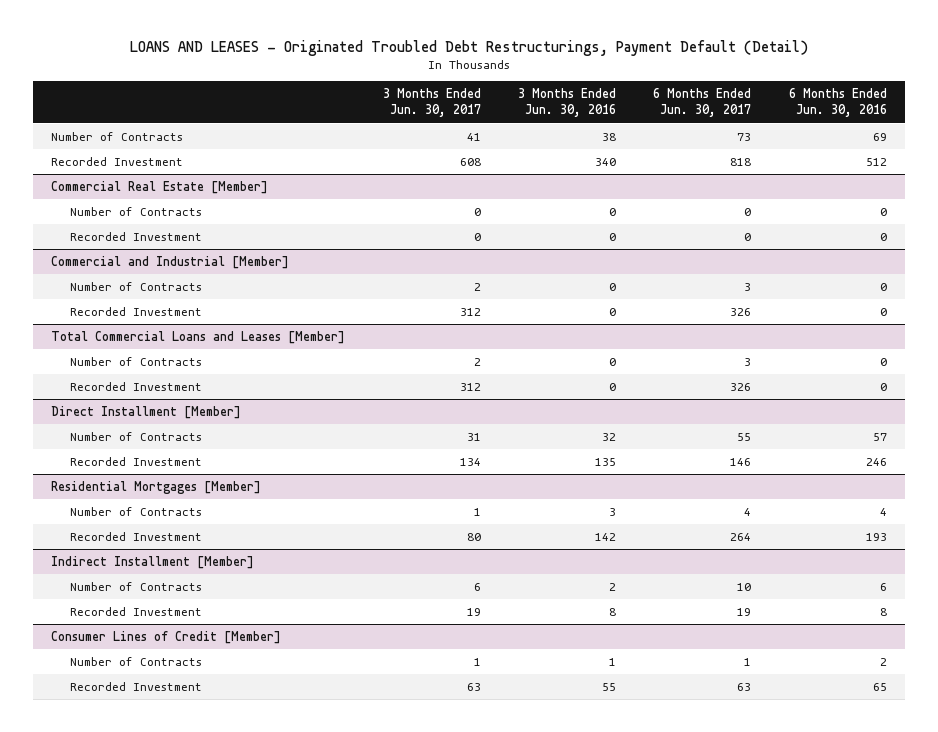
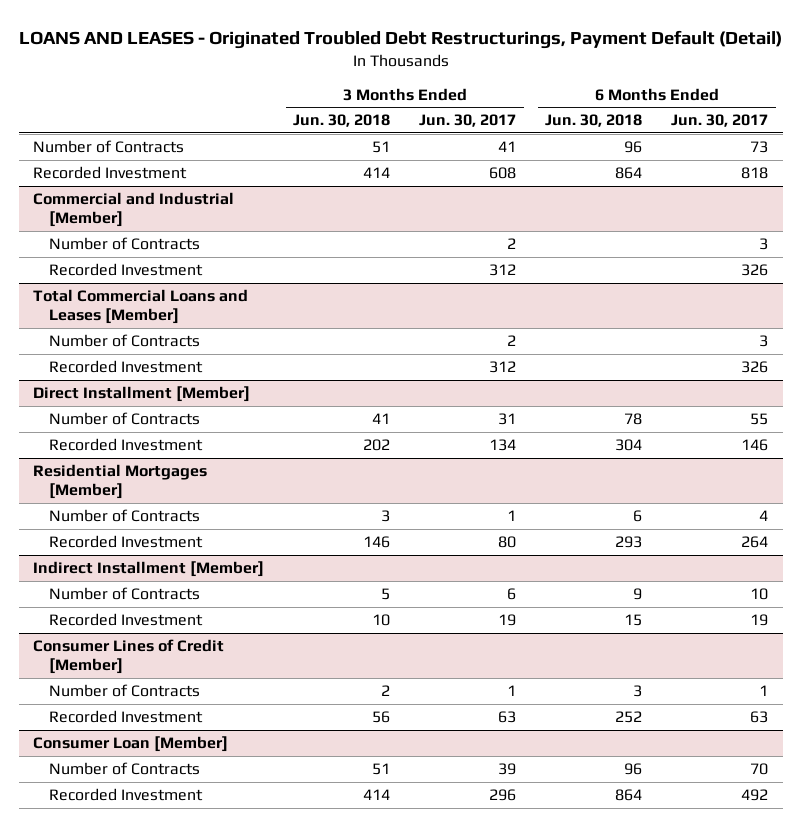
- | 3 Months Ended Jun. 30, 2017 | 3 Months Ended Jun. 30, 2016 | 6 Months Ended Jun. 30, 2017 | 6 Months Ended Jun. 30, 2016
+ | 3 Months Ended Jun. 30, 2018 | 3 Months Ended Jun. 30, 2017 | 6 Months Ended Jun. 30, 2018 | 6 Months Ended Jun. 30, 2017
- Commercial Real Estate [Member]
- Number of Contracts | 0 | 0 | 0 | 0
- Recorded Investment | 0 | 0 | 0 | 0
+ Consumer Loan [Member]
+ Number of Contracts | 51 | 39 | 96 | 70
+ Recorded Investment | 414 | 296 | 864 | 492

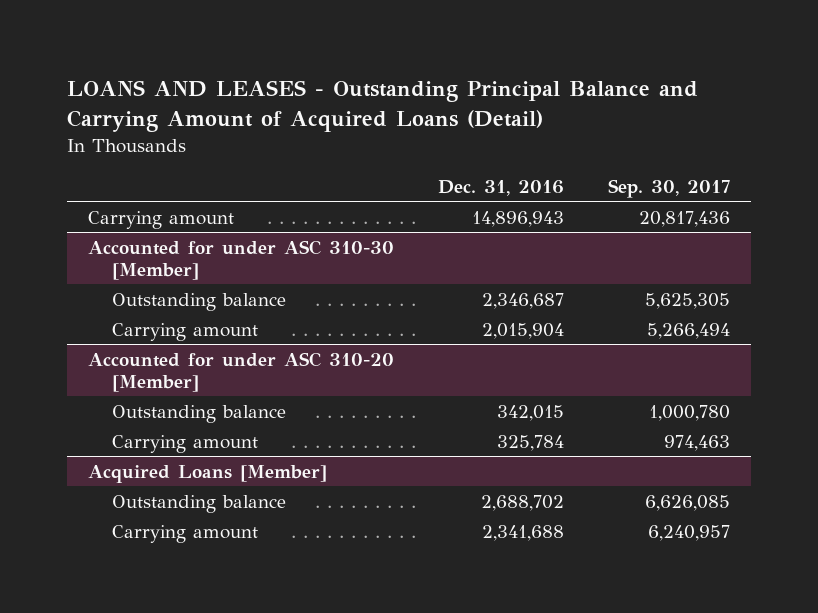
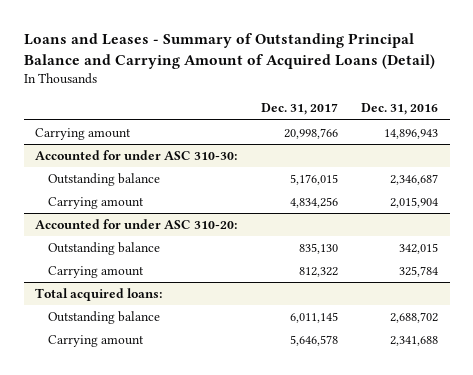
- LOANS AND LEASES - Outstanding Principal Balance and Carrying Amount of Acquired Loans (Detail)
+ Loans and Leases - Summary of Outstanding Principal Balance and Carrying Amount of Acquired Loans (Detail)
- | Dec. 31, 2016 | Sep. 30, 2017
+ | Dec. 31, 2017 | Dec. 31, 2016
- Accounted for under ASC 310-30 [Member]
+ Accounted for under ASC 310-30:
- Accounted for under ASC 310-20 [Member]
+ Accounted for under ASC 310-20:
- Acquired Loans [Member]
+ Total acquired loans:

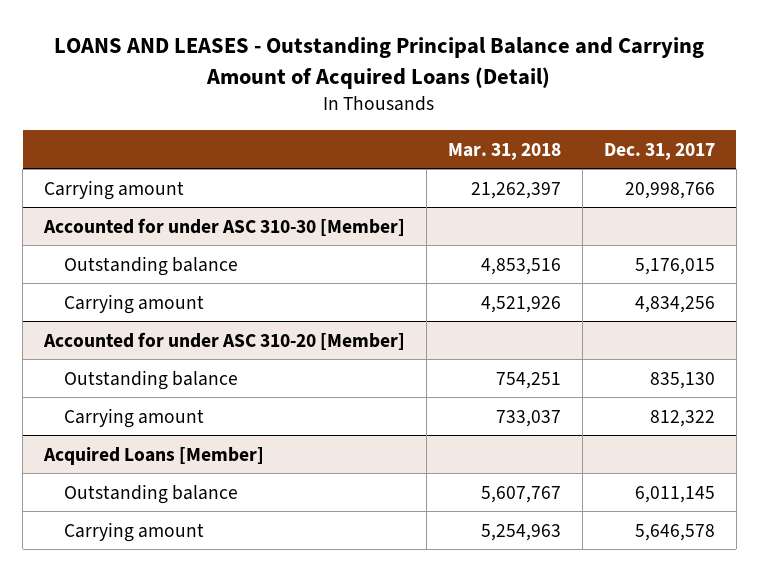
- Loans and Leases - Summary of Outstanding Principal Balance and Carrying Amount of Acquired Loans (Detail)
+ LOANS AND LEASES - Outstanding Principal Balance and Carrying Amount of Acquired Loans (Detail)
- | Dec. 31, 2017 | Dec. 31, 2016
+ | Mar. 31, 2018 | Dec. 31, 2017
- Accounted for under ASC 310-30:
+ Accounted for under ASC 310-30 [Member]
- Accounted for under ASC 310-20:
+ Accounted for under ASC 310-20 [Member]
- Total acquired loans:
+ Acquired Loans [Member]

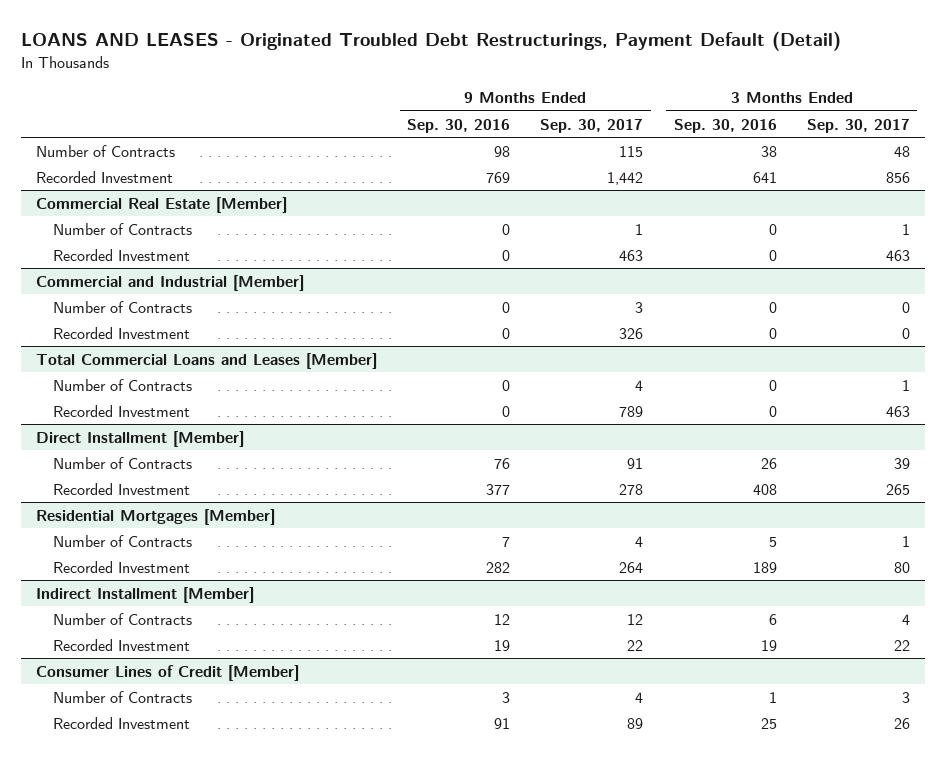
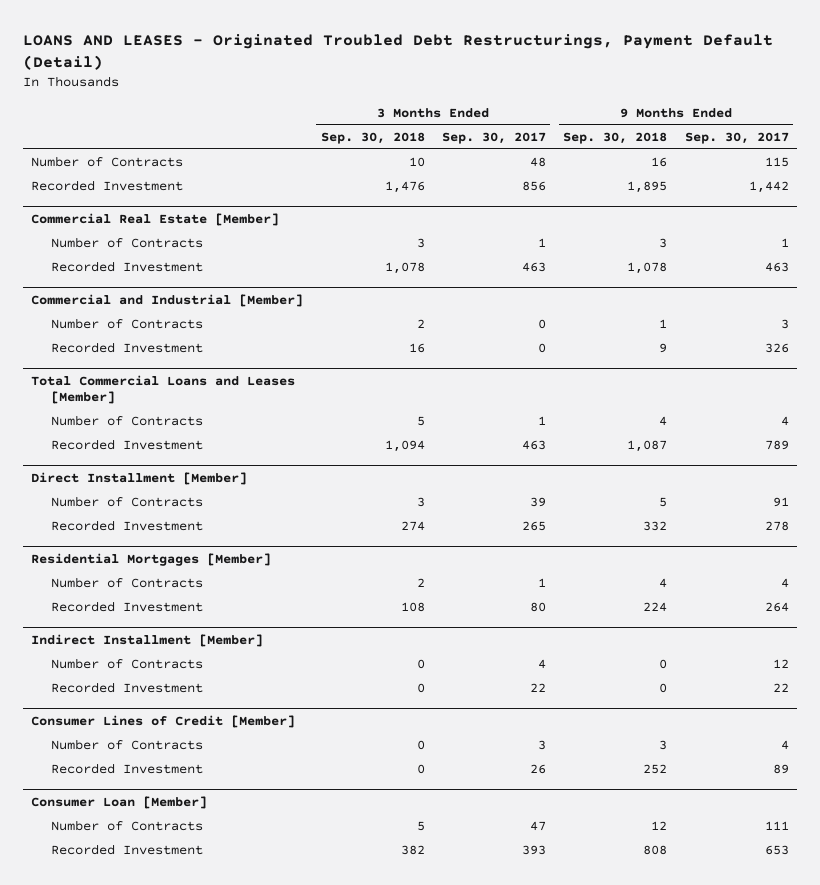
- | 9 Months Ended Sep. 30, 2016 | 9 Months Ended Sep. 30, 2017 | 3 Months Ended Sep. 30, 2016 | 3 Months Ended Sep. 30, 2017
+ | 3 Months Ended Sep. 30, 2018 | 3 Months Ended Sep. 30, 2017 | 9 Months Ended Sep. 30, 2018 | 9 Months Ended Sep. 30, 2017
+ Consumer Loan [Member]
+ Number of Contracts | 5 | 47 | 12 | 111
+ Recorded Investment | 382 | 393 | 808 | 653

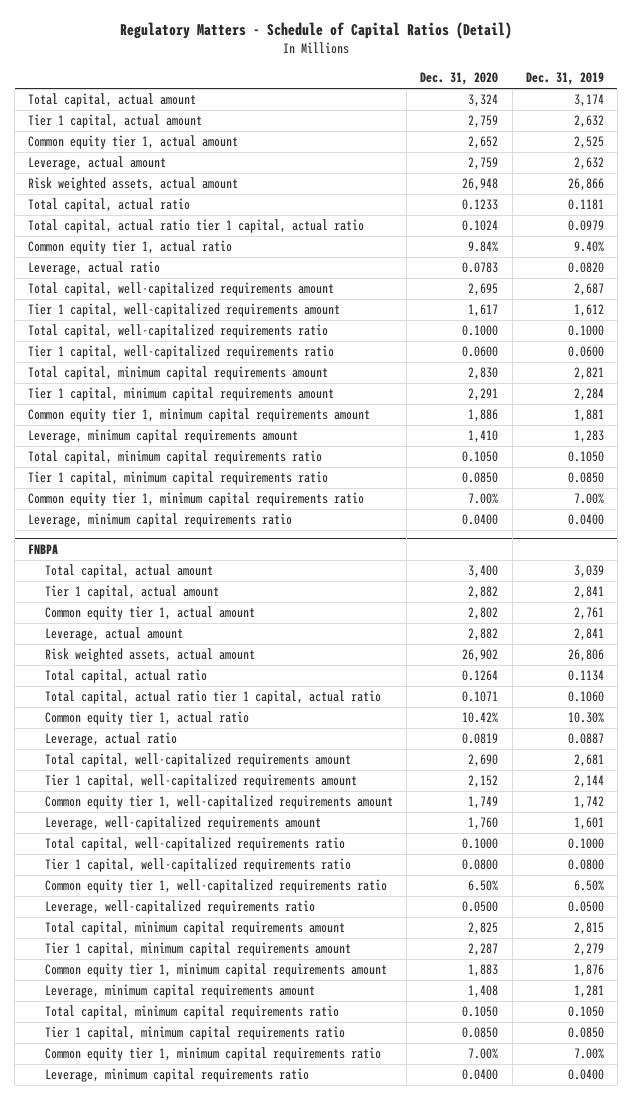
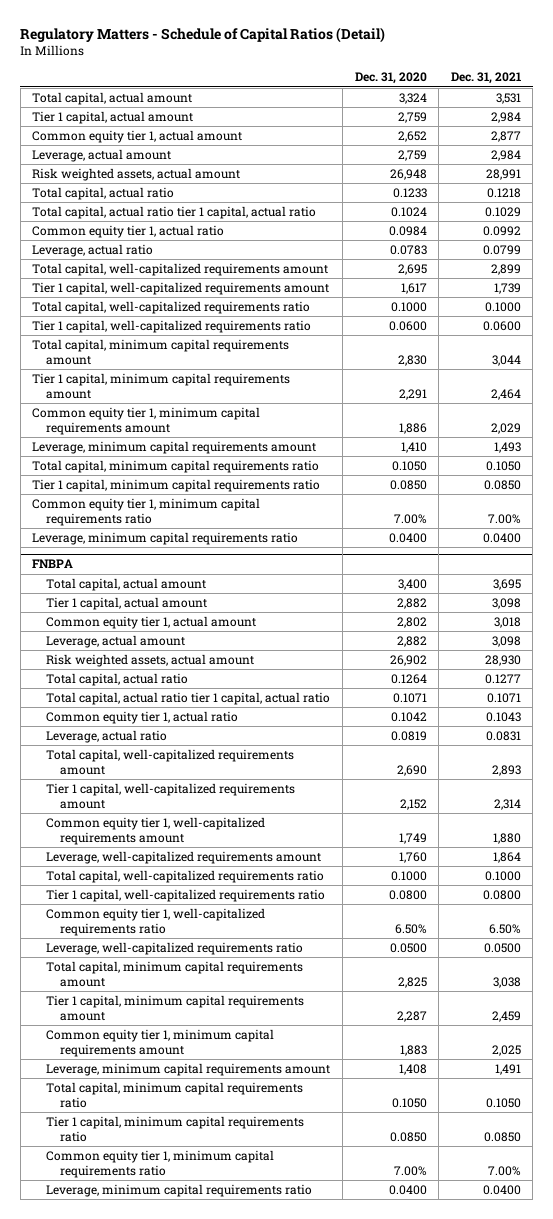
- | Dec. 31, 2020 | Dec. 31, 2019
+ | Dec. 31, 2020 | Dec. 31, 2021
- Common equity tier 1, actual ratio | 9.84% | 9.40%
+ Common equity tier 1, actual ratio | 0.0984 | 0.0992
@ FNBPA
- Common equity tier 1, actual ratio | 10.42% | 10.30%
+ Common equity tier 1, actual ratio | 0.1042 | 0.1043

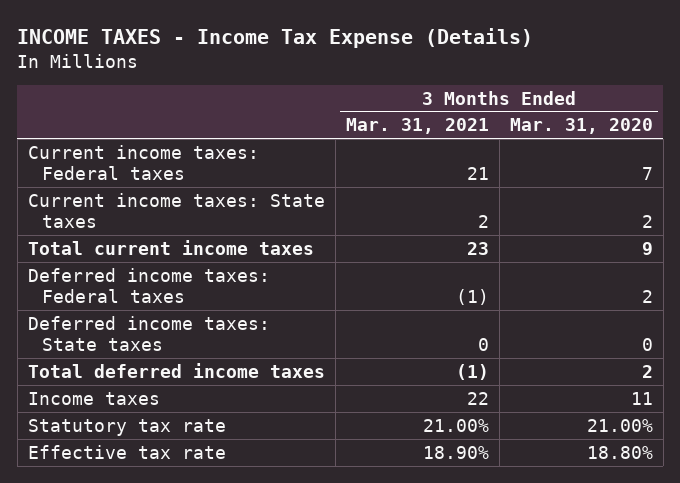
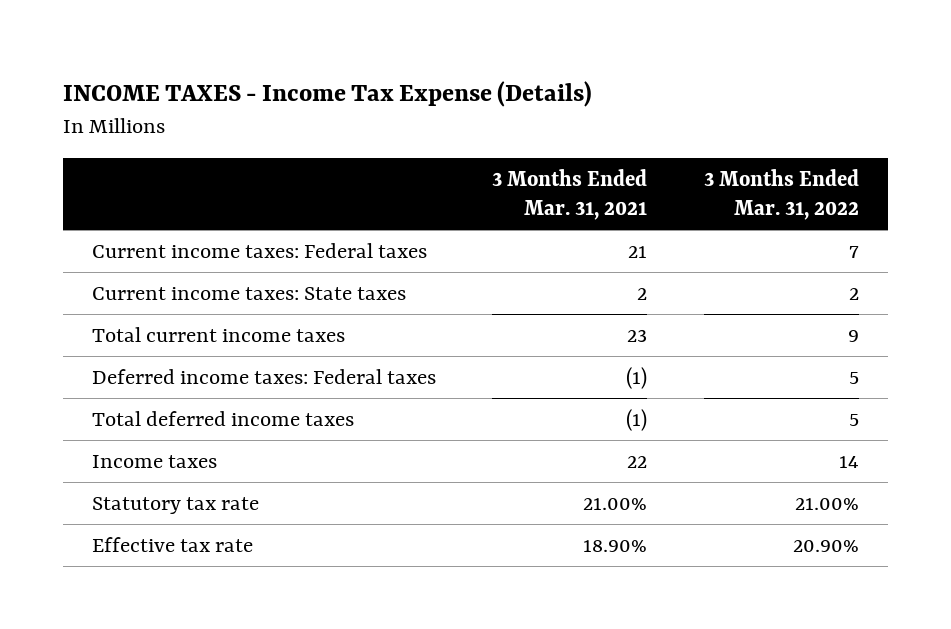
- | 3 Months Ended Mar. 31, 2021 | 3 Months Ended Mar. 31, 2020
+ | 3 Months Ended Mar. 31, 2021 | 3 Months Ended Mar. 31, 2022
- Deferred income taxes: State taxes | 0 | 0

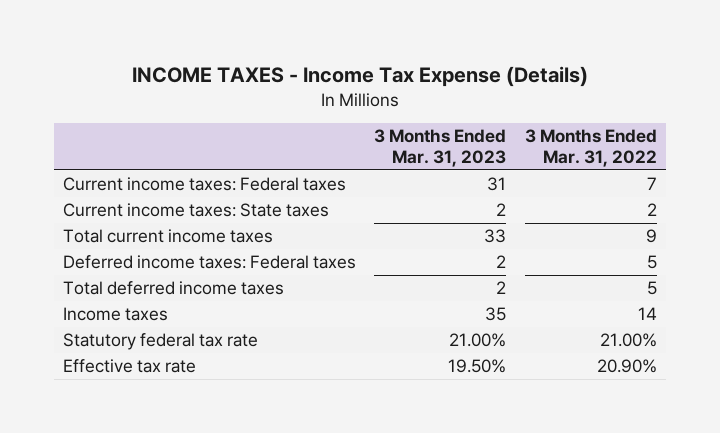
- | 3 Months Ended Mar. 31, 2021 | 3 Months Ended Mar. 31, 2022
+ | 3 Months Ended Mar. 31, 2023 | 3 Months Ended Mar. 31, 2022
- Statutory tax rate | 21.00% | 21.00%
+ Statutory federal tax rate | 21.00% | 21.00%

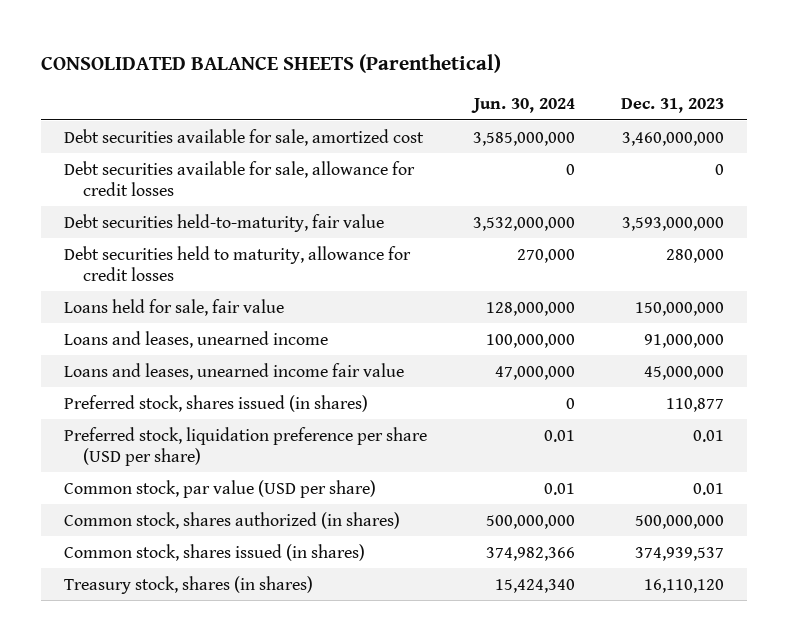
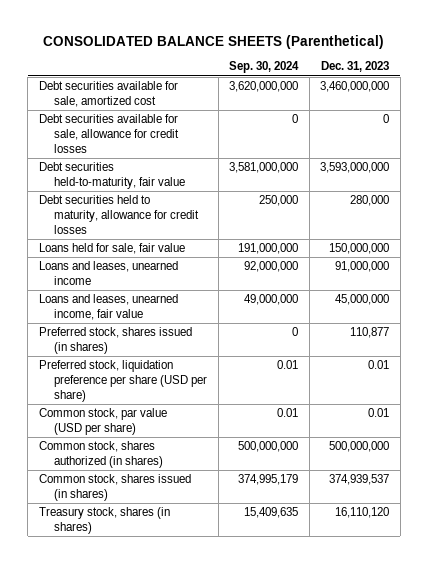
- | Jun. 30, 2024 | Dec. 31, 2023
+ | Sep. 30, 2024 | Dec. 31, 2023
- Loans and leases, unearned income fair value | 47,000,000 | 45,000,000
+ Loans and leases, unearned income, fair value | 49,000,000 | 45,000,000

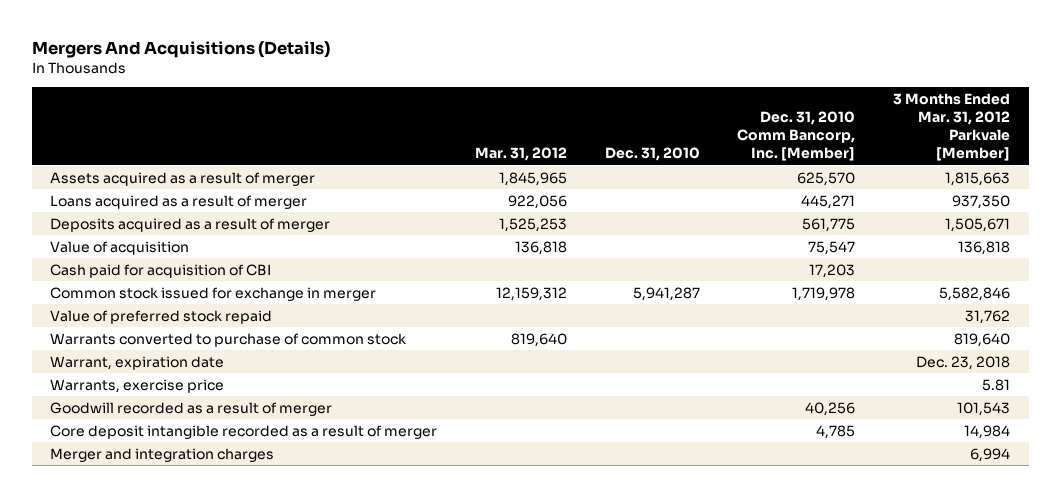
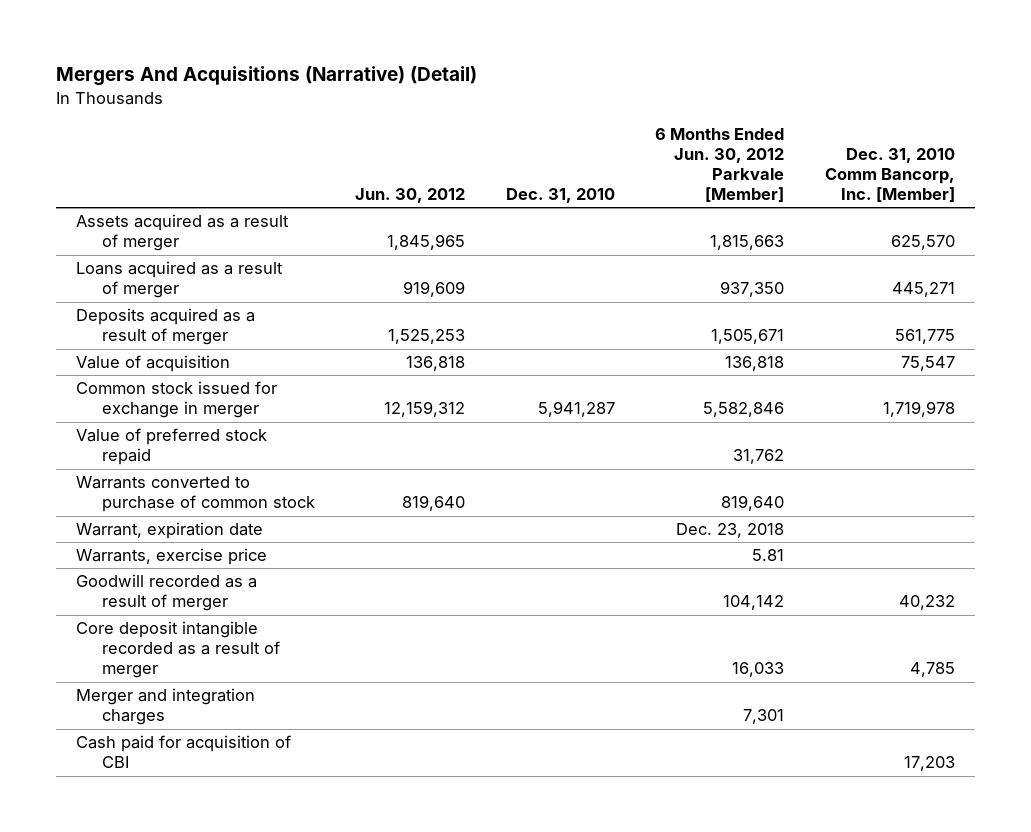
- Mergers And Acquisitions (Details)
+ Mergers And Acquisitions (Narrative) (Detail)
- | Mar. 31, 2012 | Dec. 31, 2010 | Dec. 31, 2010 Comm Bancorp, Inc. [Member] | 3 Months Ended Mar. 31, 2012 Parkvale [Member]
+ | Jun. 30, 2012 | Dec. 31, 2010 | 6 Months Ended Jun. 30, 2012 Parkvale [Member] | Dec. 31, 2010 Comm Bancorp, Inc. [Member]
- Goodwill recorded as a result of merger | | | 40,256 | 101,543
+ Goodwill recorded as a result of merger | | | 104,142 | 40,232
moved down: Cash paid for acquisition of CBI | | | | 17,203

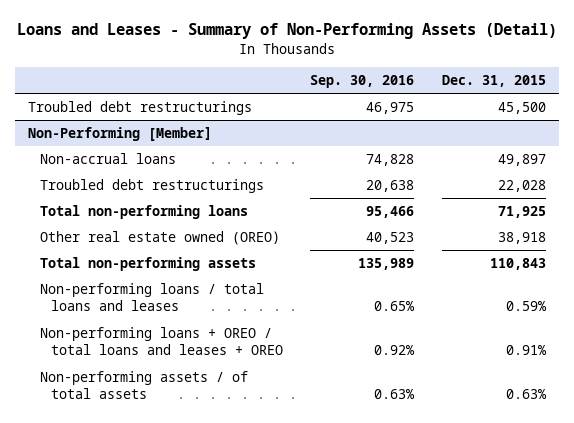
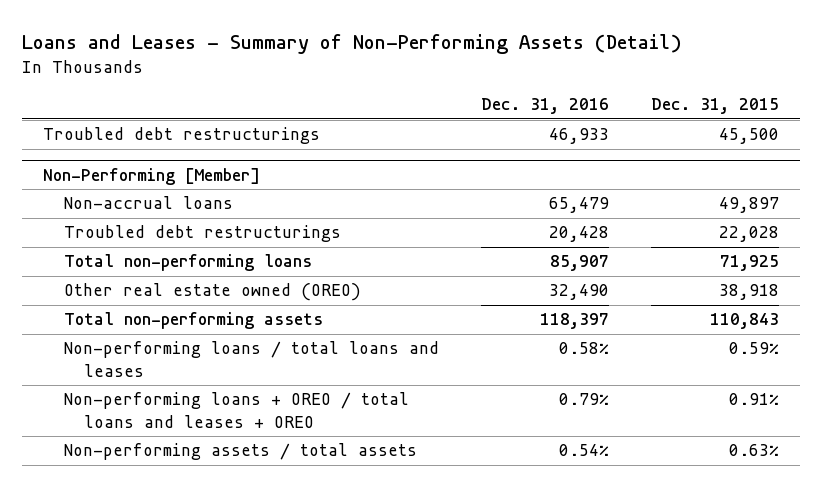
- | Sep. 30, 2016 | Dec. 31, 2015
+ | Dec. 31, 2016 | Dec. 31, 2015
@ Non-Performing [Member]
- Non-performing assets / of total assets | 0.63% | 0.63%
+ Non-performing assets / total assets | 0.54% | 0.63%

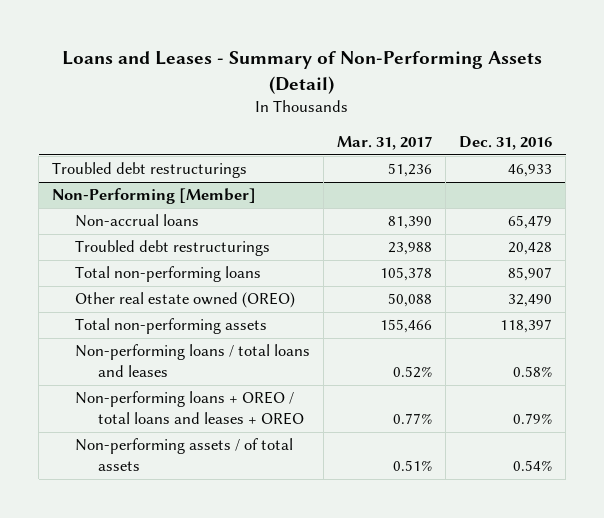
- | Dec. 31, 2016 | Dec. 31, 2015
+ | Mar. 31, 2017 | Dec. 31, 2016
@ Non-Performing [Member]
- Non-performing assets / total assets | 0.54% | 0.63%
+ Non-performing assets / of total assets | 0.51% | 0.54%

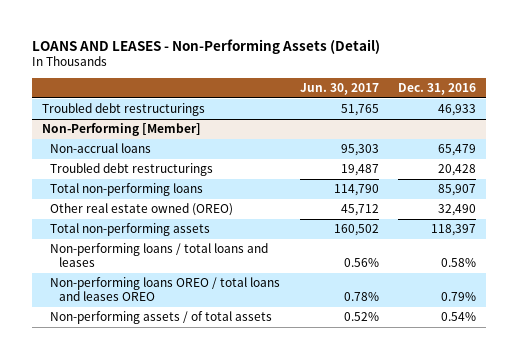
- Loans and Leases - Summary of Non-Performing Assets (Detail)
+ LOANS AND LEASES - Non-Performing Assets (Detail)
- | Mar. 31, 2017 | Dec. 31, 2016
+ | Jun. 30, 2017 | Dec. 31, 2016
@ Non-Performing [Member]
- Non-performing loans + OREO / total loans and leases + OREO | 0.77% | 0.79%
+ Non-performing loans OREO / total loans and leases OREO | 0.78% | 0.79%

